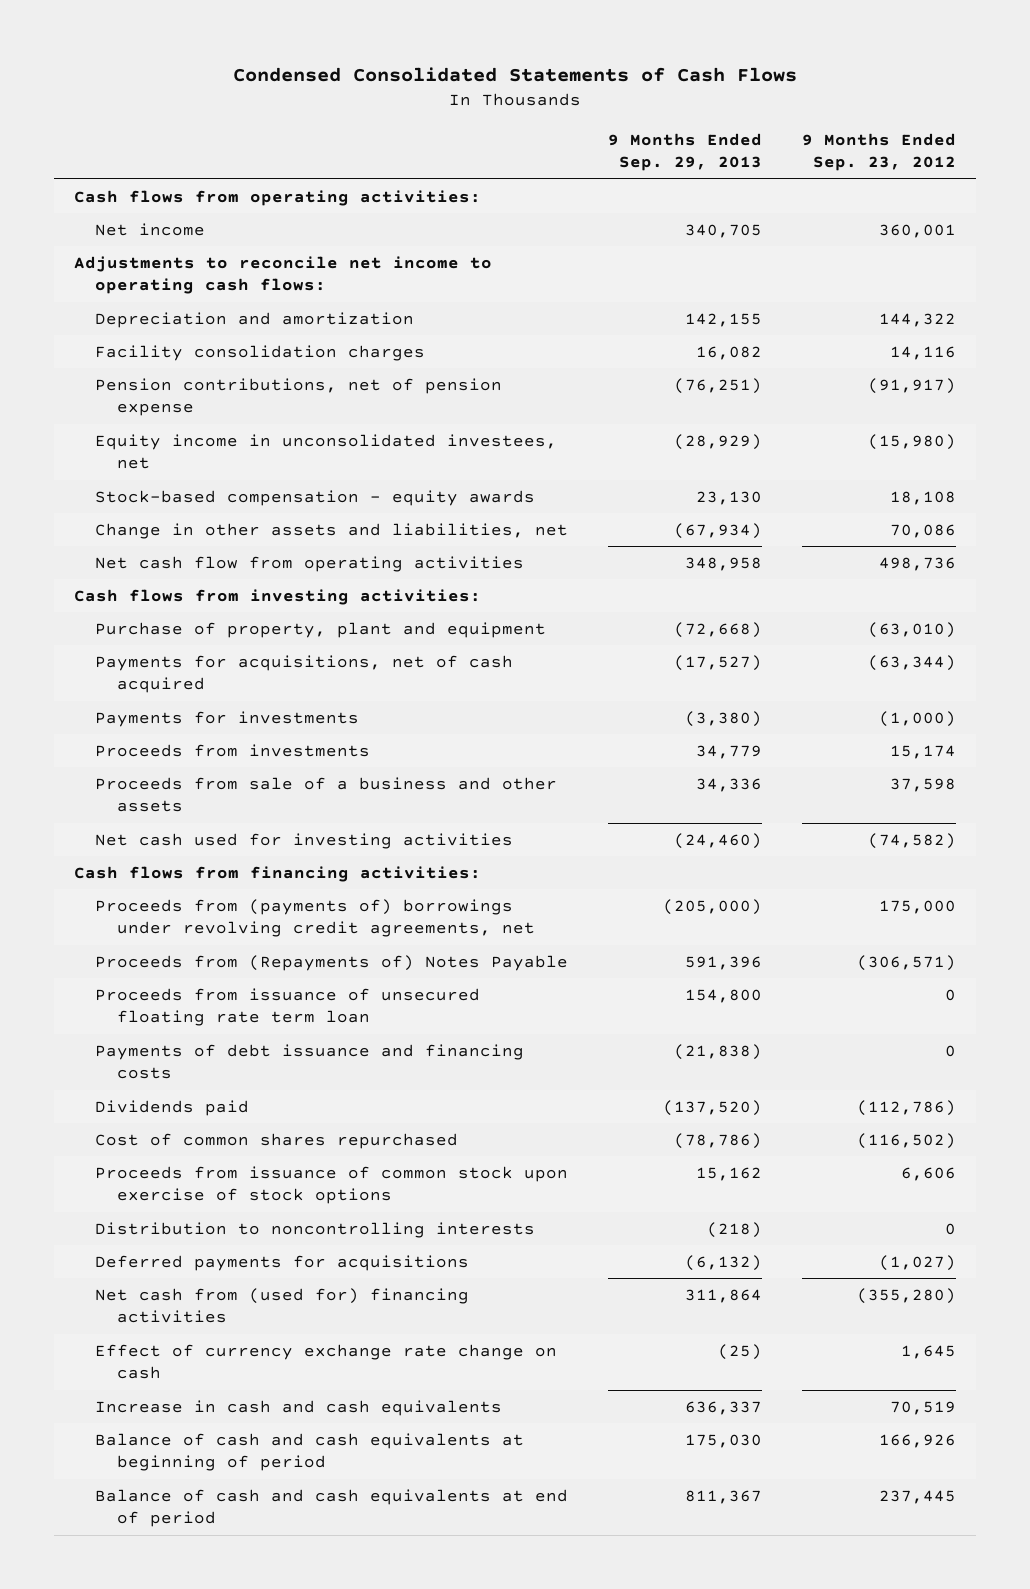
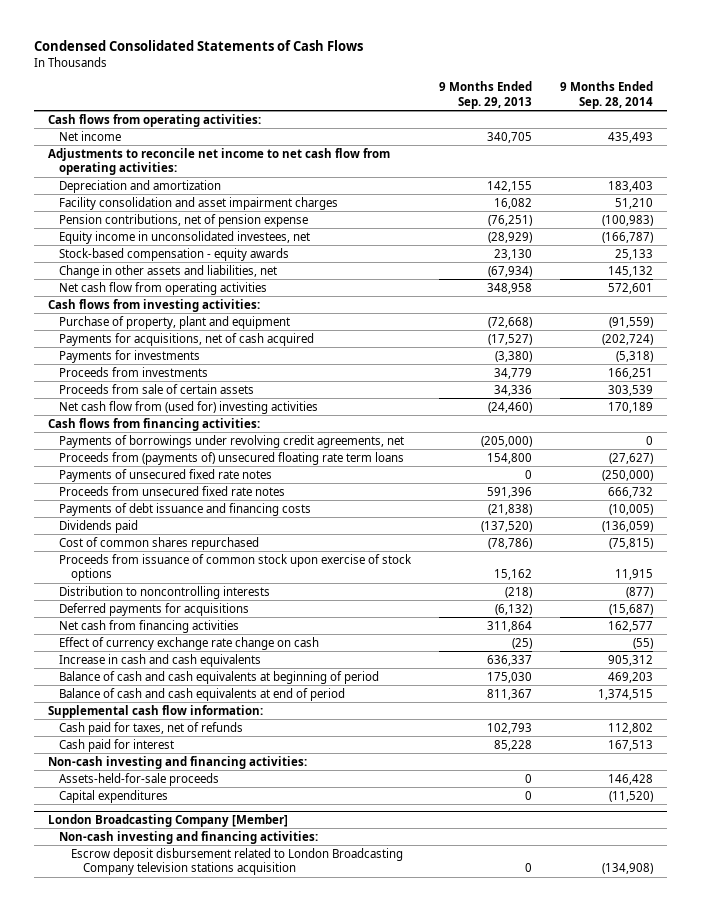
- | 9 Months Ended Sep. 29, 2013 | 9 Months Ended Sep. 23, 2012
+ | 9 Months Ended Sep. 29, 2013 | 9 Months Ended Sep. 28, 2014
- Adjustments to reconcile net income to operating cash flows:
+ Adjustments to reconcile net income to net cash flow from operating activities:
- Facility consolidation charges | 16,082 | 14,116
+ Facility consolidation and asset impairment charges | 16,082 | 51,210
- Proceeds from sale of a business and other assets | 34,336 | 37,598
- Net cash used for investing activities | (24,460) | (74,582)
+ Proceeds from sale of certain assets | 34,336 | 303,539
+ Net cash flow from (used for) investing activities | (24,460) | 170,189
- Proceeds from (payments of) borrowings under revolving credit agreements, net | (205,000) | 175,000
- Proceeds from (Repayments of) Notes Payable | 591,396 | (306,571)
- Proceeds from issuance of unsecured floating rate term loan | 154,800 | 0
+ Payments of borrowings under revolving credit agreements, net | (205,000) | 0
+ Proceeds from (payments of) unsecured floating rate term loans | 154,800 | (27,627)
+ Payments of unsecured fixed rate notes | 0 | (250,000)
+ Proceeds from unsecured fixed rate notes | 591,396 | 666,732
- Net cash from (used for) financing activities | 311,864 | (355,280)
+ Net cash from financing activities | 311,864 | 162,577
+ Supplemental cash flow information:
+ Cash paid for taxes, net of refunds | 102,793 | 112,802
+ Cash paid for interest | 85,228 | 167,513
+ Non-cash investing and financing activities:
+ Assets-held-for-sale proceeds | 0 | 146,428
+ Capital expenditures | 0 | (11,520)
+ London Broadcasting Company [Member]
+ Non-cash investing and financing activities:
+ Escrow deposit disbursement related to London Broadcasting Company television stations acquisition | 0 | (134,908)

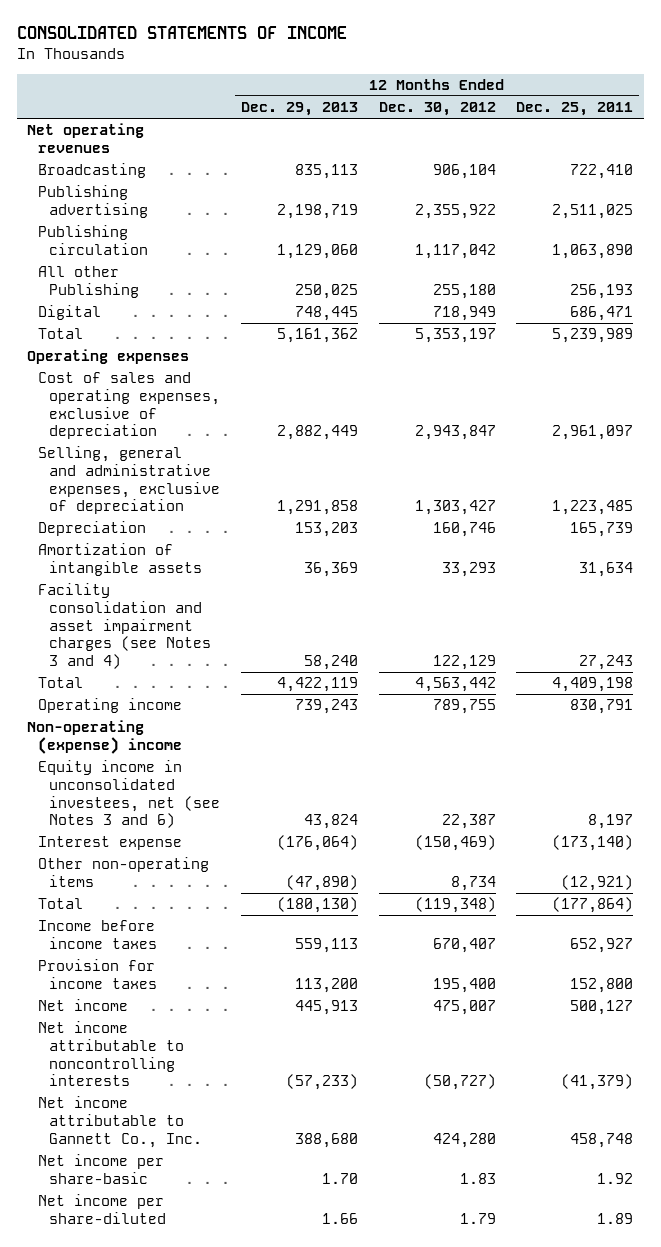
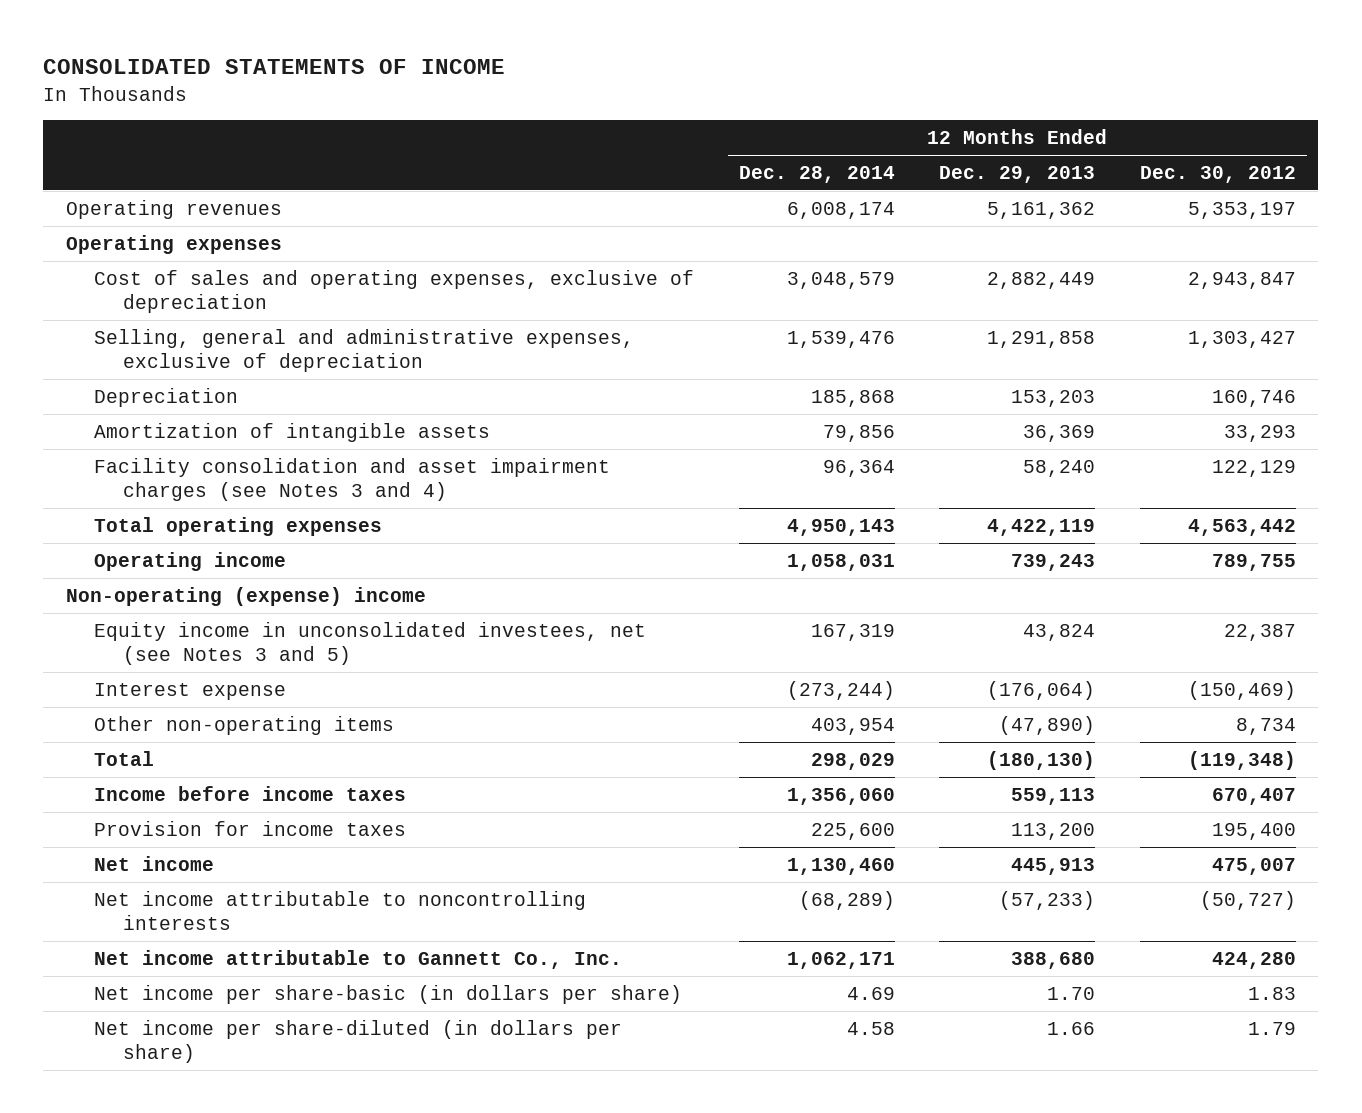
- | 12 Months Ended Dec. 29, 2013 | 12 Months Ended Dec. 30, 2012 | 12 Months Ended Dec. 25, 2011
+ | 12 Months Ended Dec. 28, 2014 | 12 Months Ended Dec. 29, 2013 | 12 Months Ended Dec. 30, 2012
- Net operating revenues
- Broadcasting | 835,113 | 906,104 | 722,410
- Publishing advertising | 2,198,719 | 2,355,922 | 2,511,025
- Publishing circulation | 1,129,060 | 1,117,042 | 1,063,890
- All other Publishing | 250,025 | 255,180 | 256,193
- Digital | 748,445 | 718,949 | 686,471
- Total | 5,161,362 | 5,353,197 | 5,239,989
+ Operating revenues | 6,008,174 | 5,161,362 | 5,353,197
- Total | 4,422,119 | 4,563,442 | 4,409,198
+ Total operating expenses | 4,950,143 | 4,422,119 | 4,563,442
- Equity income in unconsolidated investees, net (see Notes 3 and 6) | 43,824 | 22,387 | 8,197
+ Equity income in unconsolidated investees, net (see Notes 3 and 5) | 167,319 | 43,824 | 22,387
- Net income per share-basic | 1.70 | 1.83 | 1.92
- Net income per share-diluted | 1.66 | 1.79 | 1.89
+ Net income per share-basic (in dollars per share) | 4.69 | 1.70 | 1.83
+ Net income per share-diluted (in dollars per share) | 4.58 | 1.66 | 1.79

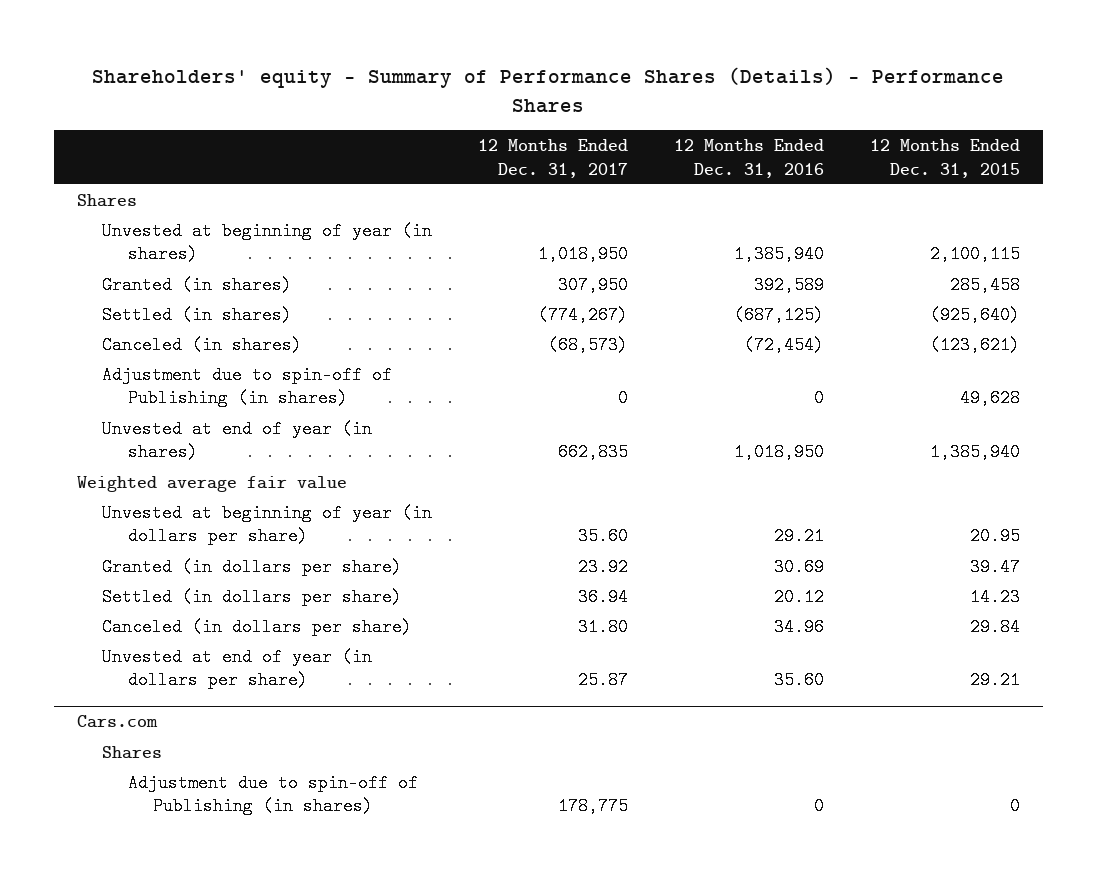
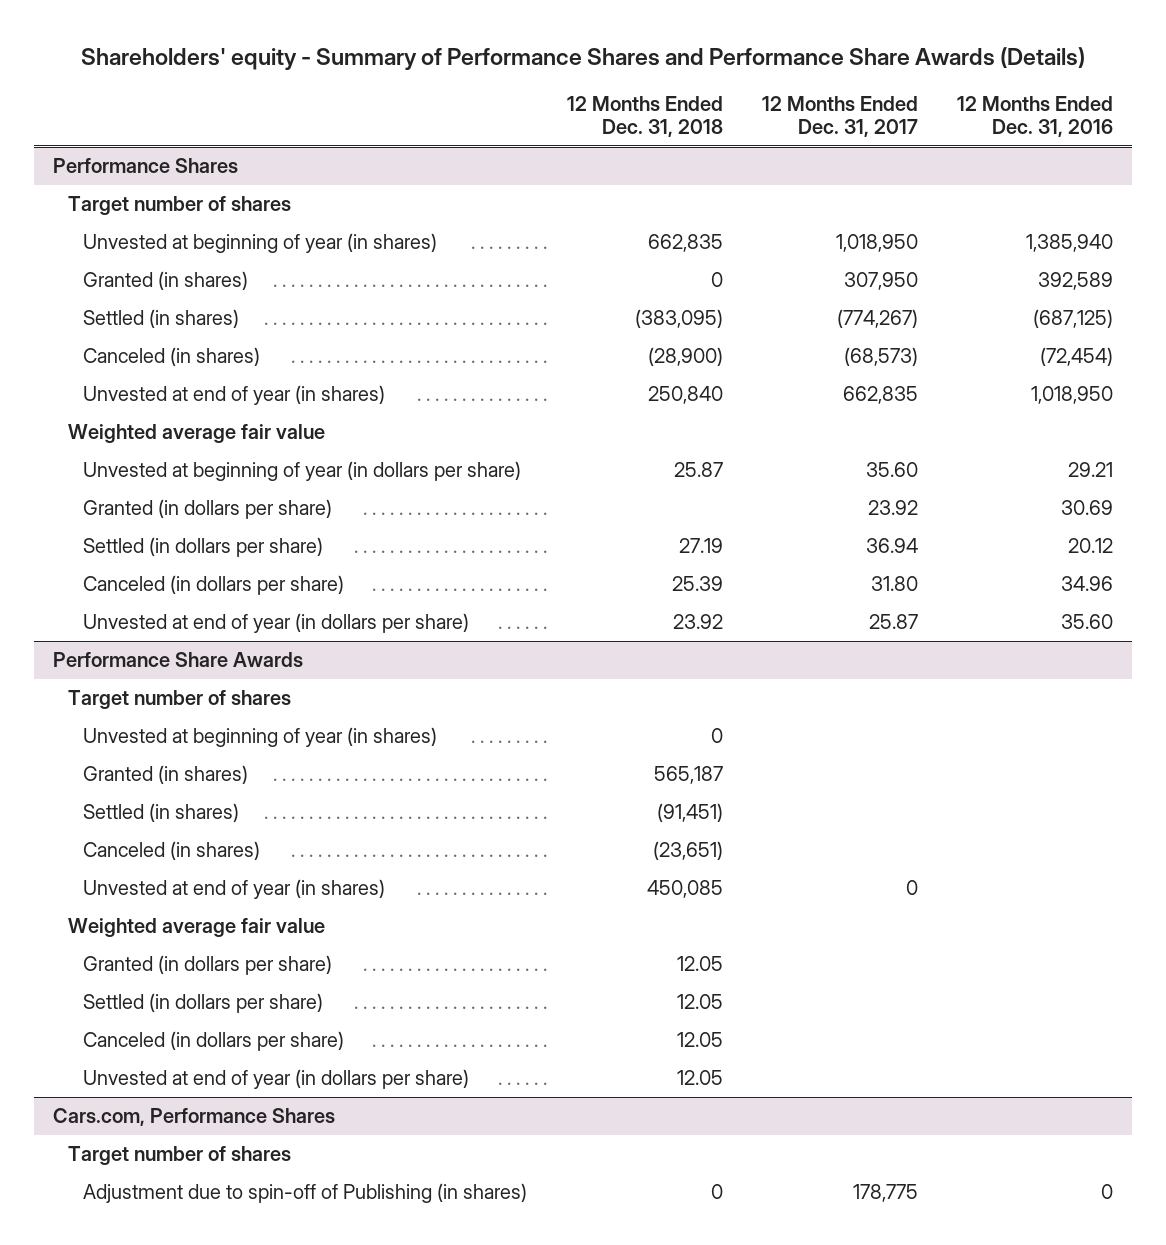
- Shareholders' equity - Summary of Performance Shares (Details) - Performance Shares
+ Shareholders' equity - Summary of Performance Shares and Performance Share Awards (Details)
- | 12 Months Ended Dec. 31, 2017 | 12 Months Ended Dec. 31, 2016 | 12 Months Ended Dec. 31, 2015
+ | 12 Months Ended Dec. 31, 2018 | 12 Months Ended Dec. 31, 2017 | 12 Months Ended Dec. 31, 2016
- Shares
+ Performance Shares
+ Target number of shares
- Adjustment due to spin-off of Publishing (in shares) | 0 | 0 | 49,628
- Cars.com
- Shares
+ Performance Share Awards
+ Target number of shares
+ Unvested at beginning of year (in shares) | 0 | |
+ Granted (in shares) | 565,187 | |
+ Settled (in shares) | (91,451) | |
+ Canceled (in shares) | (23,651) | |
+ Unvested at end of year (in shares) | 450,085 | 0 |
+ Weighted average fair value
+ Granted (in dollars per share) | 12.05 | |
+ Settled (in dollars per share) | 12.05 | |
+ Canceled (in dollars per share) | 12.05 | |
+ Unvested at end of year (in dollars per share) | 12.05 | |
+ Cars.com, Performance Shares
+ Target number of shares

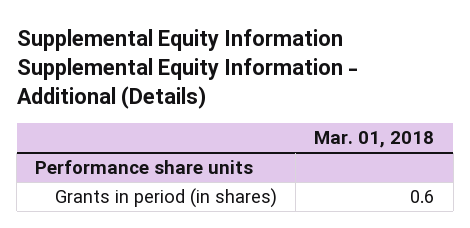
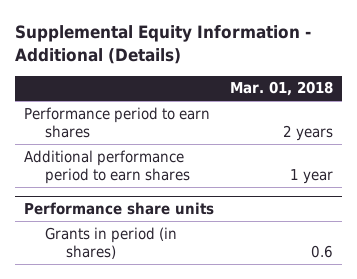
- Supplemental Equity Information Supplemental Equity Information - Additional (Details)
+ Supplemental Equity Information - Additional (Details)
+ Performance period to earn shares | 2 years
+ Additional performance period to earn shares | 1 year

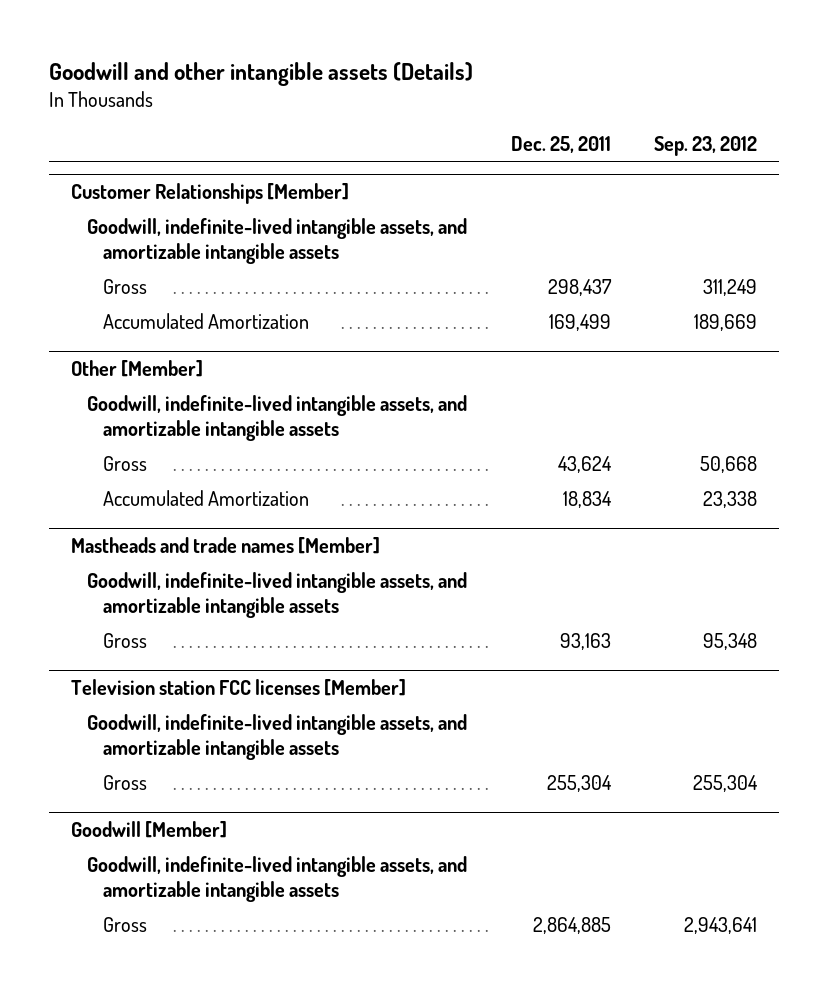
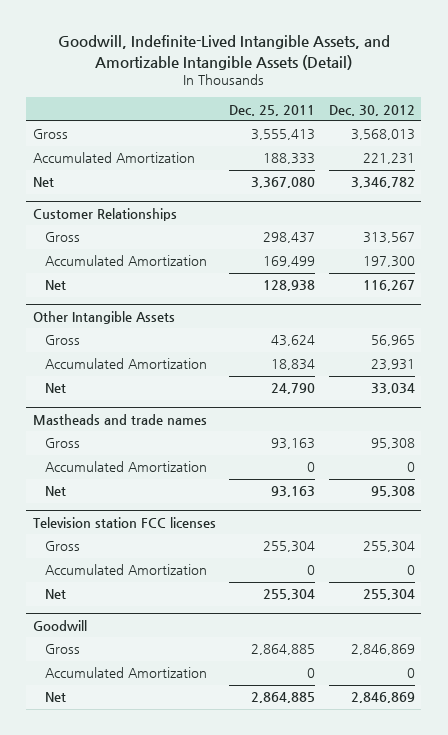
- Goodwill and other intangible assets (Details)
+ Goodwill, Indefinite-Lived Intangible Assets, and Amortizable Intangible Assets (Detail)
- | Dec. 25, 2011 | Sep. 23, 2012
+ | Dec. 25, 2011 | Dec. 30, 2012
- Customer Relationships [Member]
- Goodwill, indefinite-lived intangible assets, and amortizable intangible assets
+ Gross | 3,555,413 | 3,568,013
+ Accumulated Amortization | 188,333 | 221,231
+ Net | 3,367,080 | 3,346,782
+ Customer Relationships
- Other [Member]
- Goodwill, indefinite-lived intangible assets, and amortizable intangible assets
+ Net | 128,938 | 116,267
+ Other Intangible Assets
- Mastheads and trade names [Member]
- Goodwill, indefinite-lived intangible assets, and amortizable intangible assets
+ Net | 24,790 | 33,034
+ Mastheads and trade names
- Television station FCC licenses [Member]
- Goodwill, indefinite-lived intangible assets, and amortizable intangible assets
+ Accumulated Amortization | 0 | 0
+ Net | 93,163 | 95,308
+ Television station FCC licenses
- Goodwill [Member]
- Goodwill, indefinite-lived intangible assets, and amortizable intangible assets
+ Accumulated Amortization | 0 | 0
+ Net | 255,304 | 255,304
+ Goodwill
+ Accumulated Amortization | 0 | 0
+ Net | 2,864,885 | 2,846,869

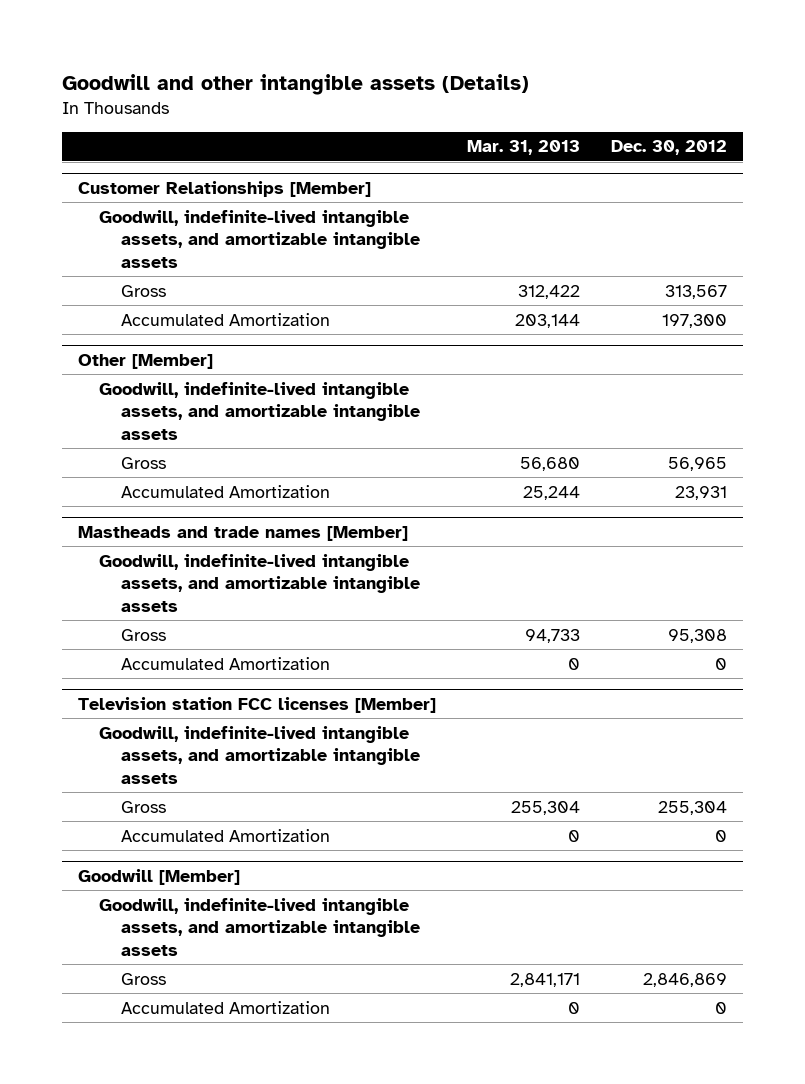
- Goodwill, Indefinite-Lived Intangible Assets, and Amortizable Intangible Assets (Detail)
+ Goodwill and other intangible assets (Details)
- | Dec. 25, 2011 | Dec. 30, 2012
+ | Mar. 31, 2013 | Dec. 30, 2012
- Gross | 3,555,413 | 3,568,013
- Accumulated Amortization | 188,333 | 221,231
- Net | 3,367,080 | 3,346,782
- Customer Relationships
+ Customer Relationships [Member]
+ Goodwill, indefinite-lived intangible assets, and amortizable intangible assets
- Net | 128,938 | 116,267
- Other Intangible Assets
+ Other [Member]
+ Goodwill, indefinite-lived intangible assets, and amortizable intangible assets
- Net | 24,790 | 33,034
- Mastheads and trade names
+ Mastheads and trade names [Member]
+ Goodwill, indefinite-lived intangible assets, and amortizable intangible assets
- Net | 93,163 | 95,308
- Television station FCC licenses
+ Television station FCC licenses [Member]
+ Goodwill, indefinite-lived intangible assets, and amortizable intangible assets
- Net | 255,304 | 255,304
- Goodwill
+ Goodwill [Member]
+ Goodwill, indefinite-lived intangible assets, and amortizable intangible assets
- Net | 2,864,885 | 2,846,869

